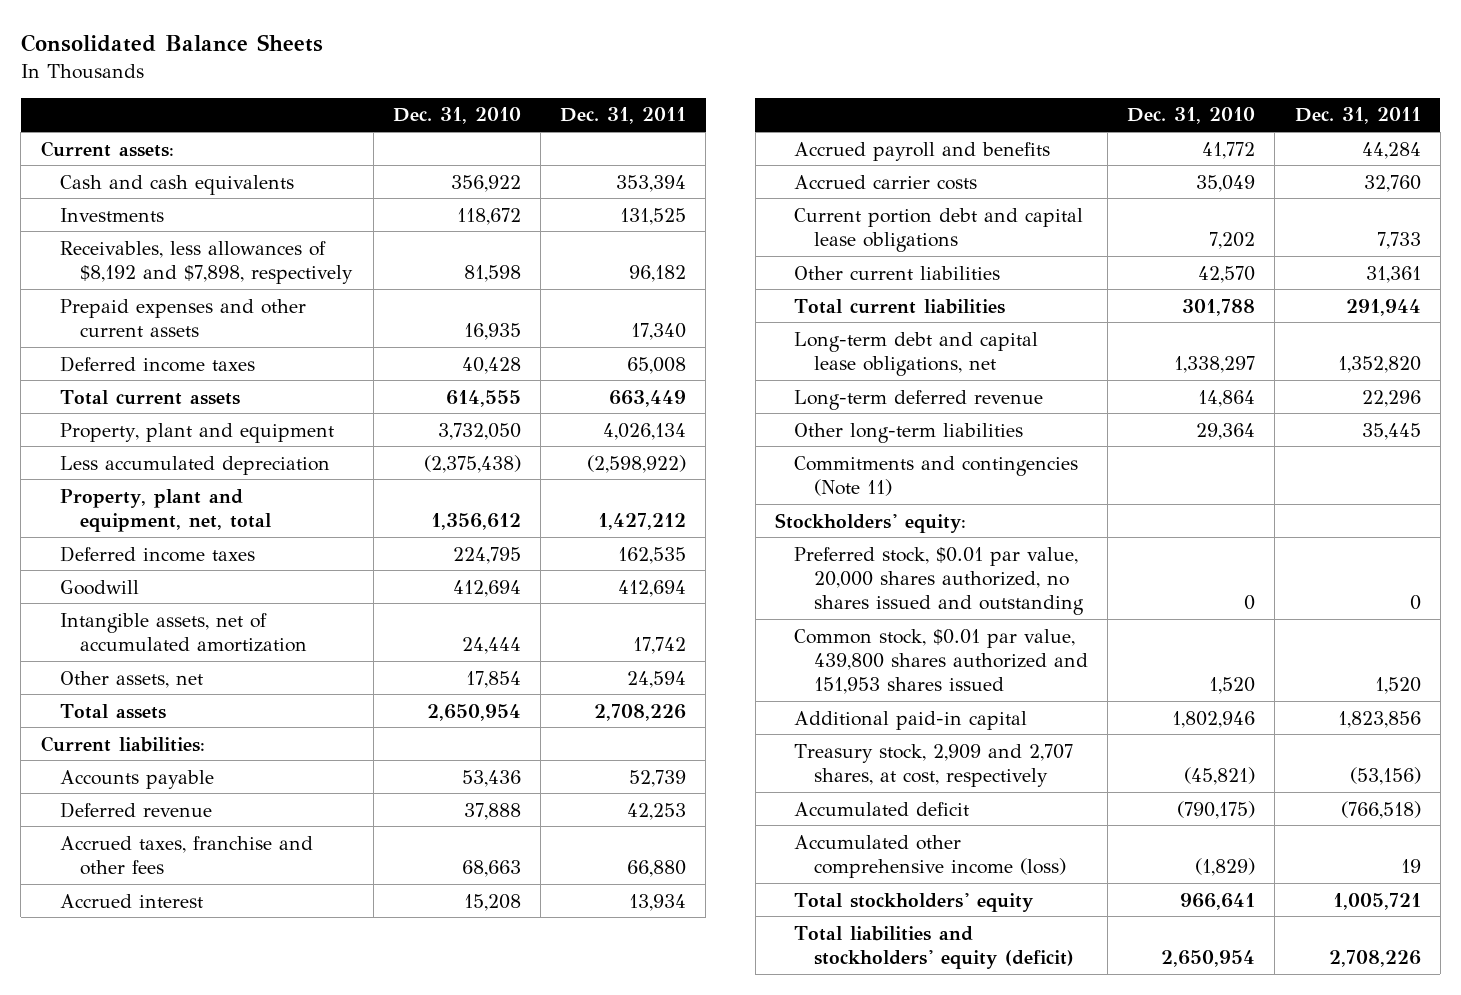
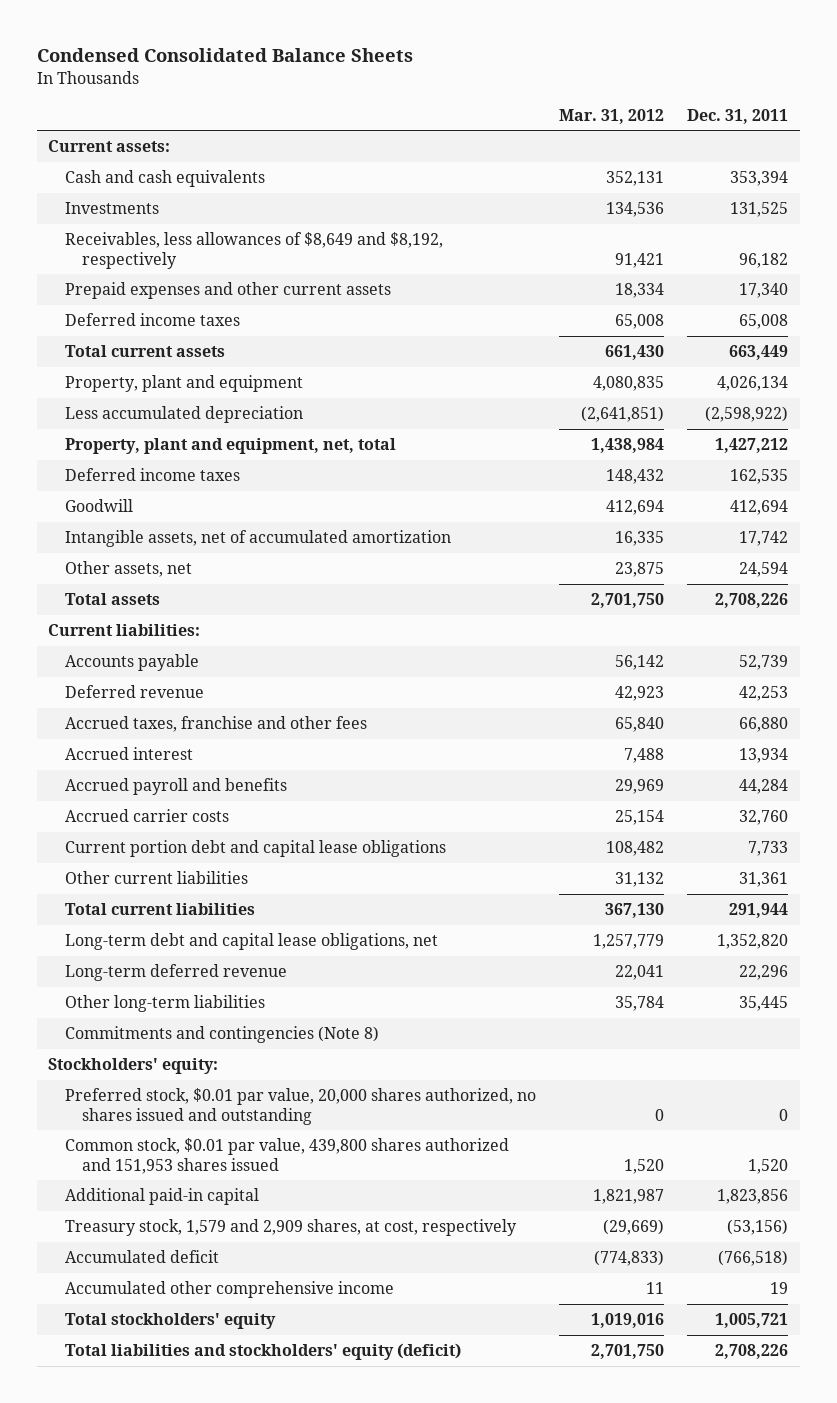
- Consolidated Balance Sheets
+ Condensed Consolidated Balance Sheets
- | Dec. 31, 2010 | Dec. 31, 2011
+ | Mar. 31, 2012 | Dec. 31, 2011
- Receivables, less allowances of $8,192 and $7,898, respectively | 81,598 | 96,182
+ Receivables, less allowances of $8,649 and $8,192, respectively | 91,421 | 96,182
- Commitments and contingencies (Note 11)
+ Commitments and contingencies (Note 8)
- Treasury stock, 2,909 and 2,707 shares, at cost, respectively | (45,821) | (53,156)
+ Treasury stock, 1,579 and 2,909 shares, at cost, respectively | (29,669) | (53,156)
- Accumulated other comprehensive income (loss) | (1,829) | 19
+ Accumulated other comprehensive income | 11 | 19

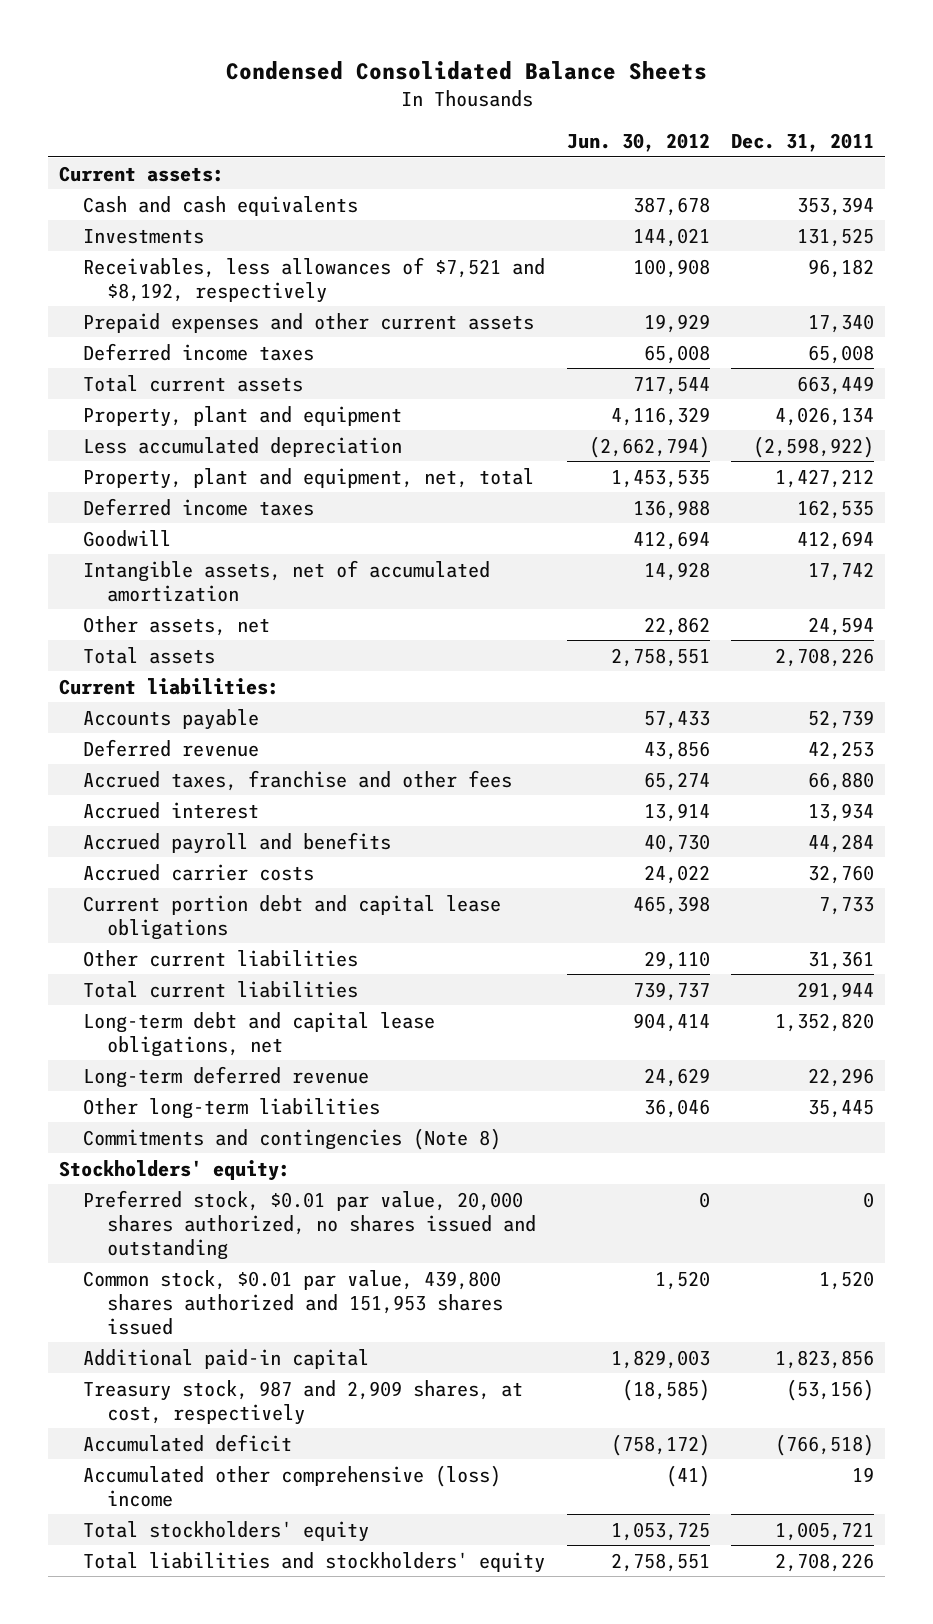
- | Mar. 31, 2012 | Dec. 31, 2011
+ | Jun. 30, 2012 | Dec. 31, 2011
- Receivables, less allowances of $8,649 and $8,192, respectively | 91,421 | 96,182
+ Receivables, less allowances of $7,521 and $8,192, respectively | 100,908 | 96,182
- Treasury stock, 1,579 and 2,909 shares, at cost, respectively | (29,669) | (53,156)
+ Treasury stock, 987 and 2,909 shares, at cost, respectively | (18,585) | (53,156)
- Accumulated other comprehensive income | 11 | 19
+ Accumulated other comprehensive (loss) income | (41) | 19
- Total liabilities and stockholders' equity (deficit) | 2,701,750 | 2,708,226
+ Total liabilities and stockholders' equity | 2,758,551 | 2,708,226

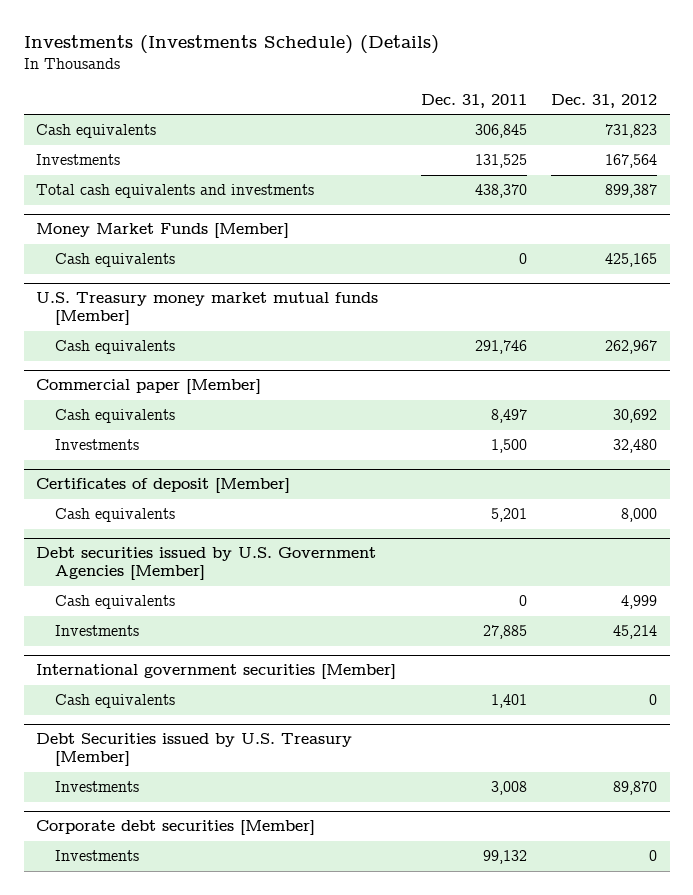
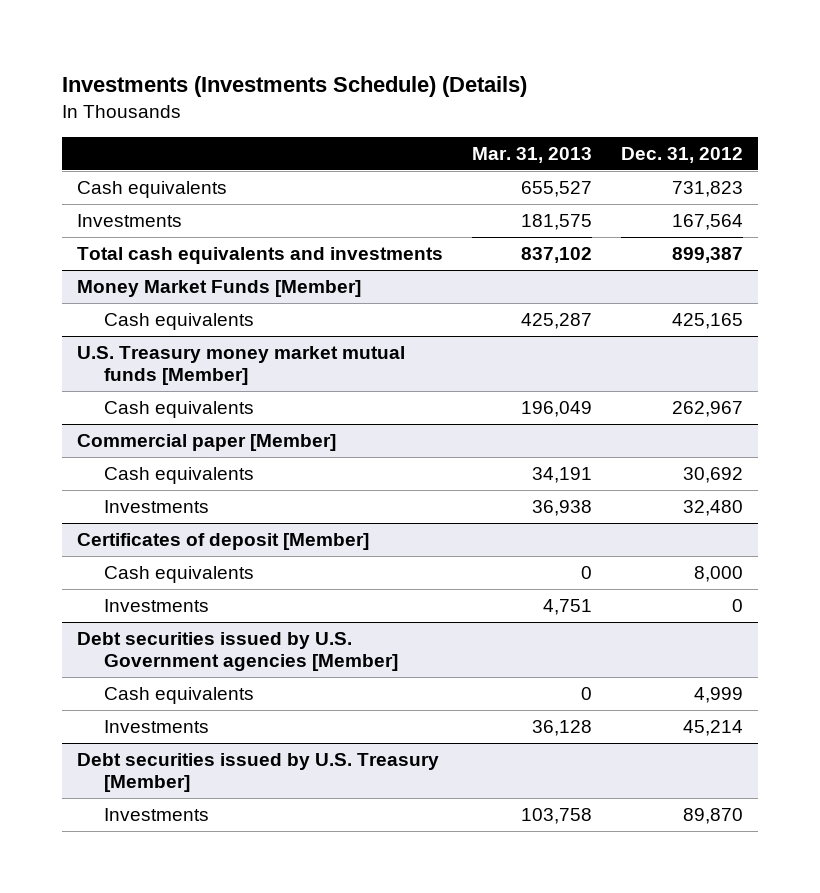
- | Dec. 31, 2011 | Dec. 31, 2012
+ | Mar. 31, 2013 | Dec. 31, 2012
- Debt securities issued by U.S. Government Agencies [Member]
@ Certificates of deposit [Member]
+ Investments | 4,751 | 0
+ Debt securities issued by U.S. Government agencies [Member]
- International government securities [Member]
- Cash equivalents | 1,401 | 0
- Debt Securities issued by U.S. Treasury [Member]
+ Debt securities issued by U.S. Treasury [Member]
- Corporate debt securities [Member]
- Investments | 99,132 | 0

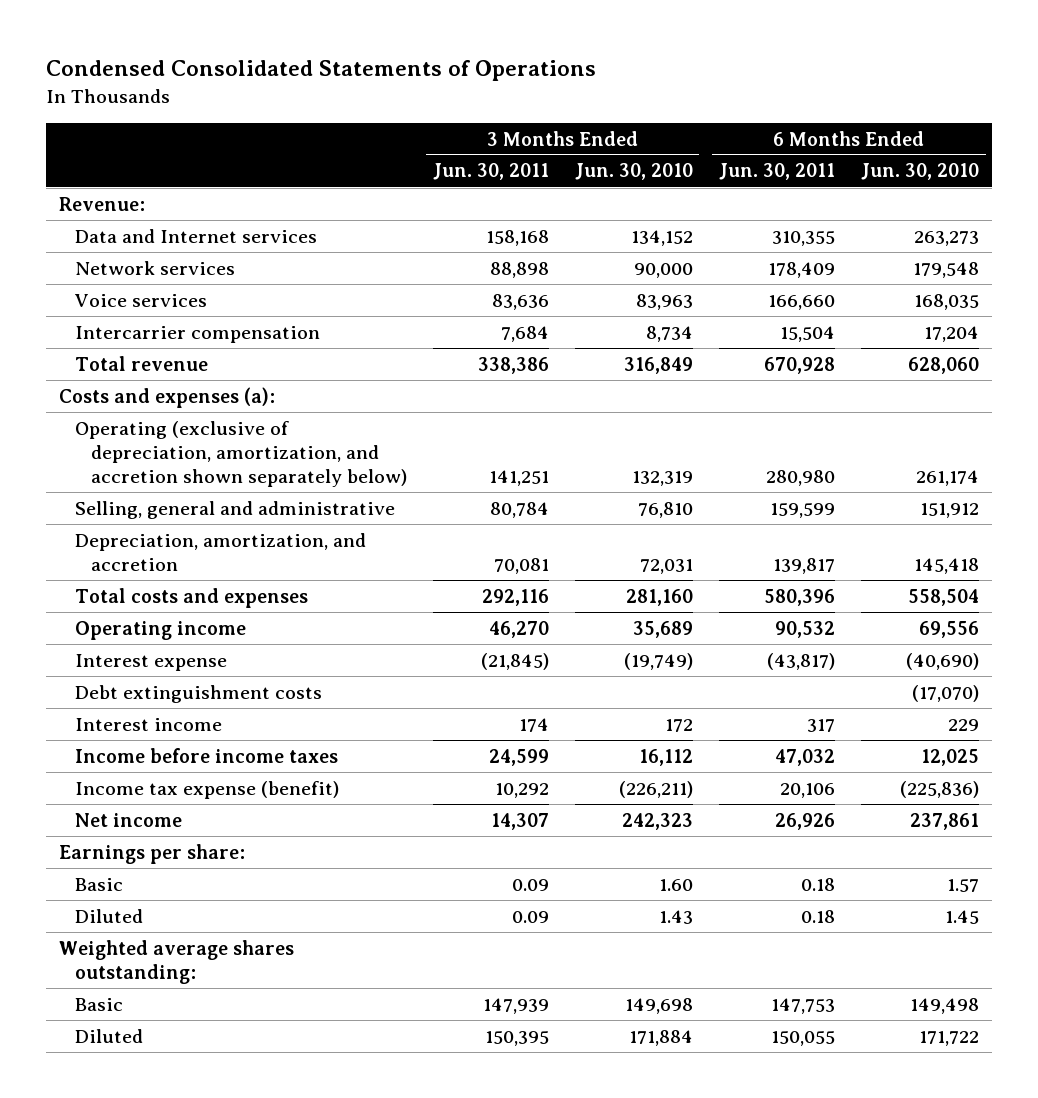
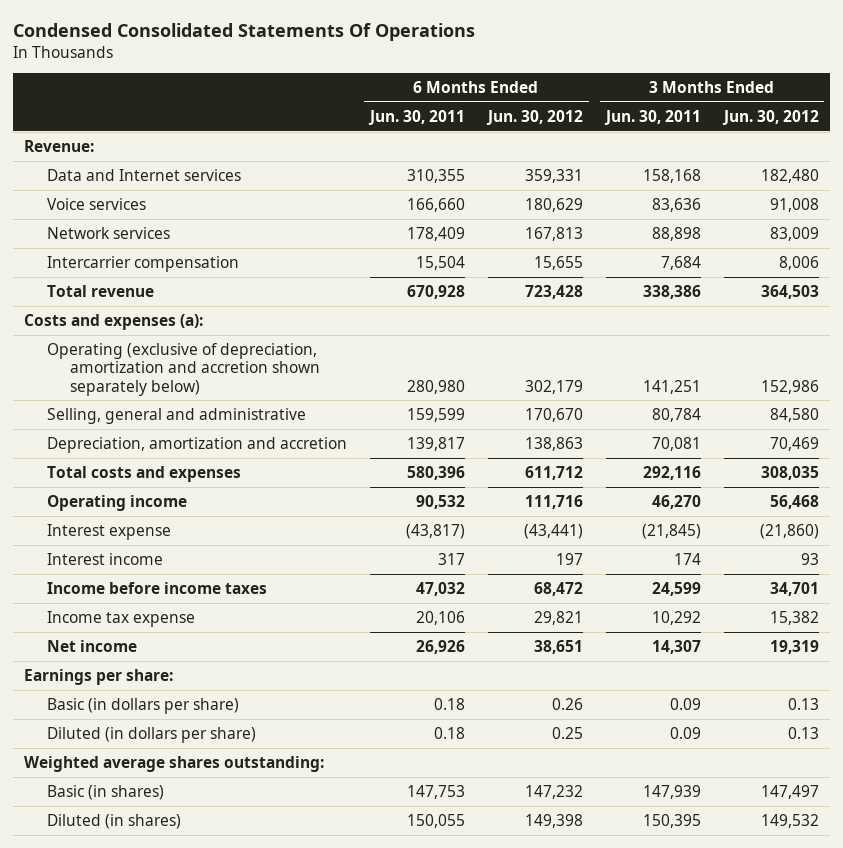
- Condensed Consolidated Statements of Operations
+ Condensed Consolidated Statements Of Operations
- | 3 Months Ended Jun. 30, 2011 | 3 Months Ended Jun. 30, 2010 | 6 Months Ended Jun. 30, 2011 | 6 Months Ended Jun. 30, 2010
+ | 6 Months Ended Jun. 30, 2011 | 6 Months Ended Jun. 30, 2012 | 3 Months Ended Jun. 30, 2011 | 3 Months Ended Jun. 30, 2012
moved down: Network services | 178,409 | 167,813 | 88,898 | 83,009
- Operating (exclusive of depreciation, amortization, and accretion shown separately below) | 141,251 | 132,319 | 280,980 | 261,174
+ Operating (exclusive of depreciation, amortization and accretion shown separately below) | 280,980 | 302,179 | 141,251 | 152,986
- Depreciation, amortization, and accretion | 70,081 | 72,031 | 139,817 | 145,418
+ Depreciation, amortization and accretion | 139,817 | 138,863 | 70,081 | 70,469
- Debt extinguishment costs | | | | (17,070)
- Income tax expense (benefit) | 10,292 | (226,211) | 20,106 | (225,836)
+ Income tax expense | 20,106 | 29,821 | 10,292 | 15,382
- Basic | 0.09 | 1.60 | 0.18 | 1.57
- Diluted | 0.09 | 1.43 | 0.18 | 1.45
+ Basic (in dollars per share) | 0.18 | 0.26 | 0.09 | 0.13
+ Diluted (in dollars per share) | 0.18 | 0.25 | 0.09 | 0.13
- Basic | 147,939 | 149,698 | 147,753 | 149,498
- Diluted | 150,395 | 171,884 | 150,055 | 171,722
+ Basic (in shares) | 147,753 | 147,232 | 147,939 | 147,497
+ Diluted (in shares) | 150,055 | 149,398 | 150,395 | 149,532

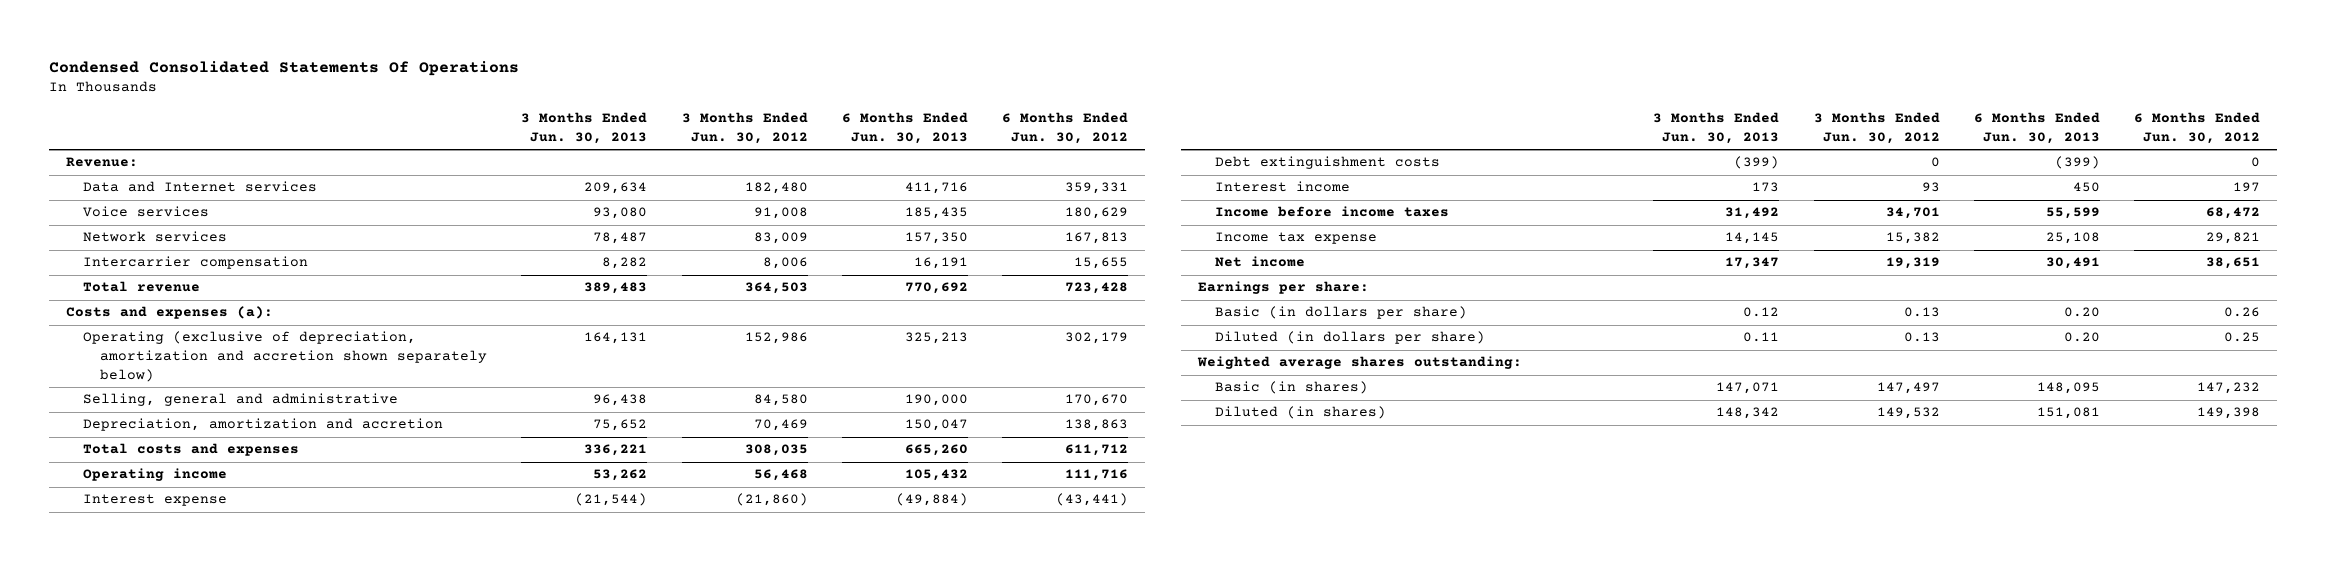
- | 6 Months Ended Jun. 30, 2011 | 6 Months Ended Jun. 30, 2012 | 3 Months Ended Jun. 30, 2011 | 3 Months Ended Jun. 30, 2012
+ | 3 Months Ended Jun. 30, 2013 | 3 Months Ended Jun. 30, 2012 | 6 Months Ended Jun. 30, 2013 | 6 Months Ended Jun. 30, 2012
+ Debt extinguishment costs | (399) | 0 | (399) | 0

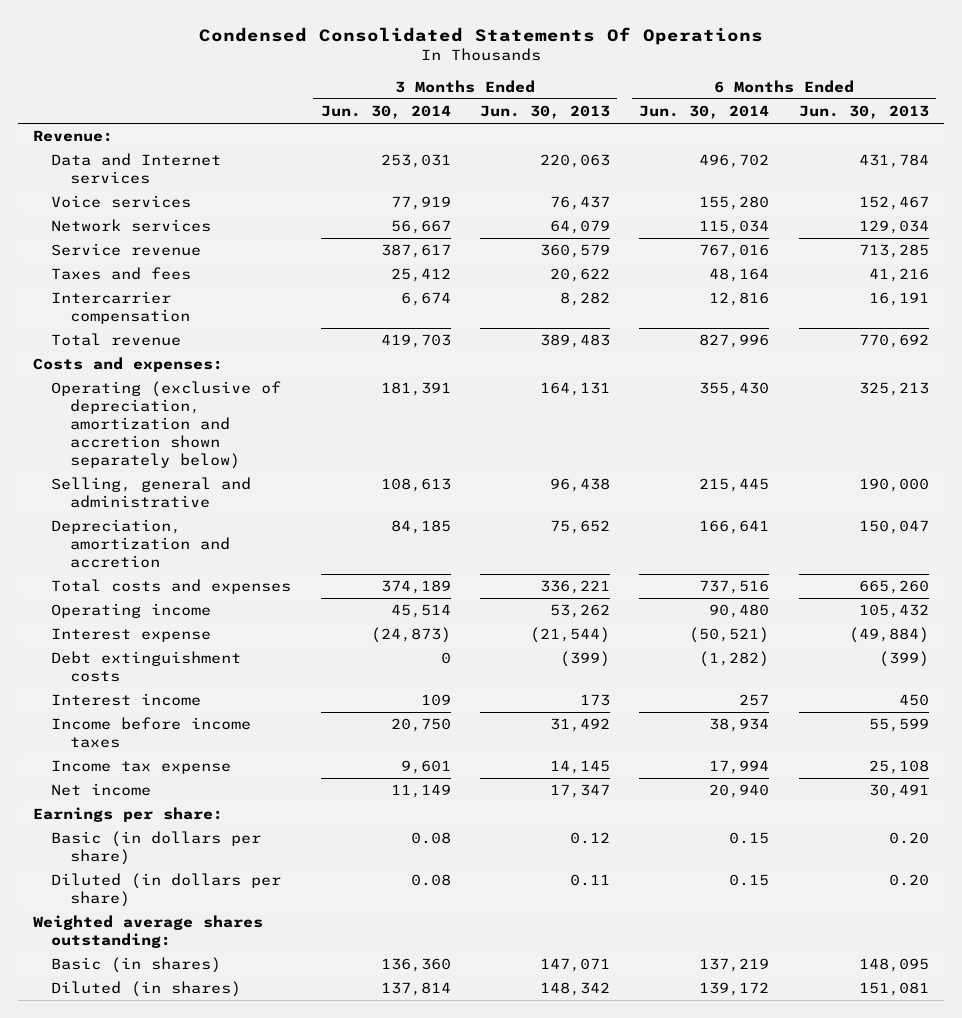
- | 3 Months Ended Jun. 30, 2013 | 3 Months Ended Jun. 30, 2012 | 6 Months Ended Jun. 30, 2013 | 6 Months Ended Jun. 30, 2012
+ | 3 Months Ended Jun. 30, 2014 | 3 Months Ended Jun. 30, 2013 | 6 Months Ended Jun. 30, 2014 | 6 Months Ended Jun. 30, 2013
- Data and Internet services | 209,634 | 182,480 | 411,716 | 359,331
- Voice services | 93,080 | 91,008 | 185,435 | 180,629
- Network services | 78,487 | 83,009 | 157,350 | 167,813
+ Data and Internet services | 253,031 | 220,063 | 496,702 | 431,784
+ Voice services | 77,919 | 76,437 | 155,280 | 152,467
+ Network services | 56,667 | 64,079 | 115,034 | 129,034
+ Service revenue | 387,617 | 360,579 | 767,016 | 713,285
+ Taxes and fees | 25,412 | 20,622 | 48,164 | 41,216
- Costs and expenses (a):
+ Costs and expenses:

